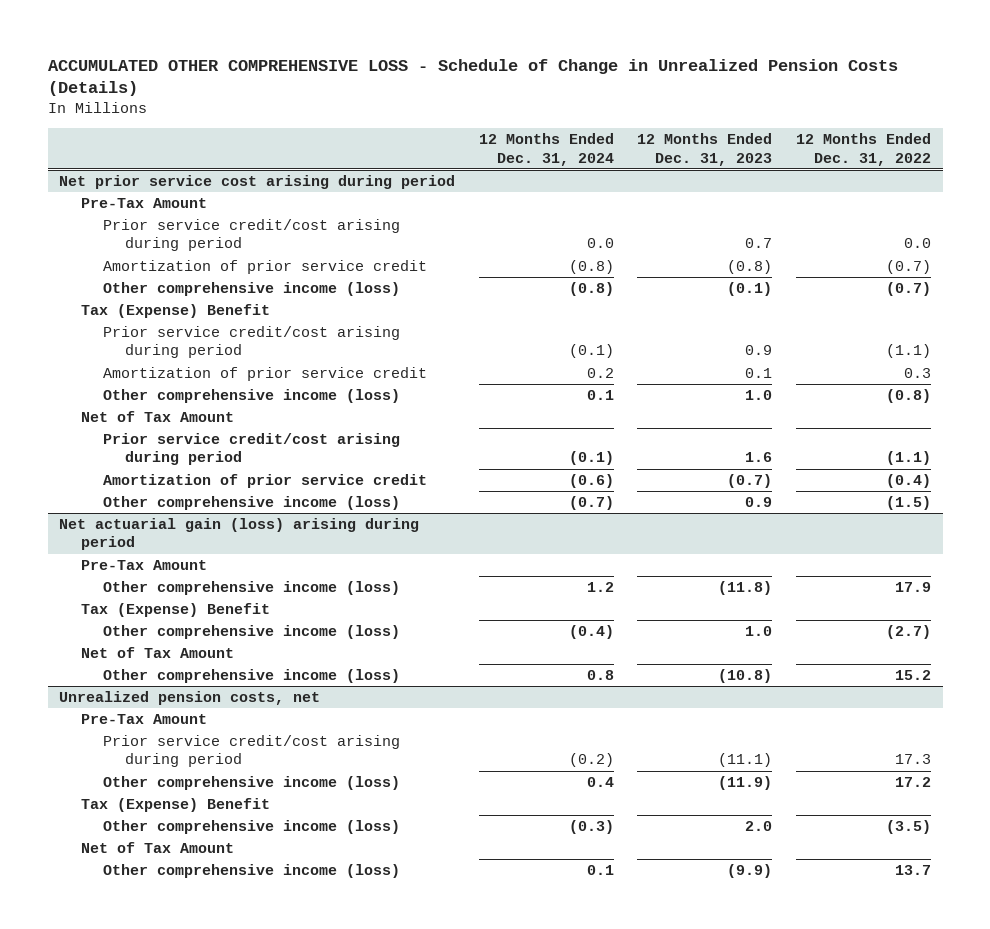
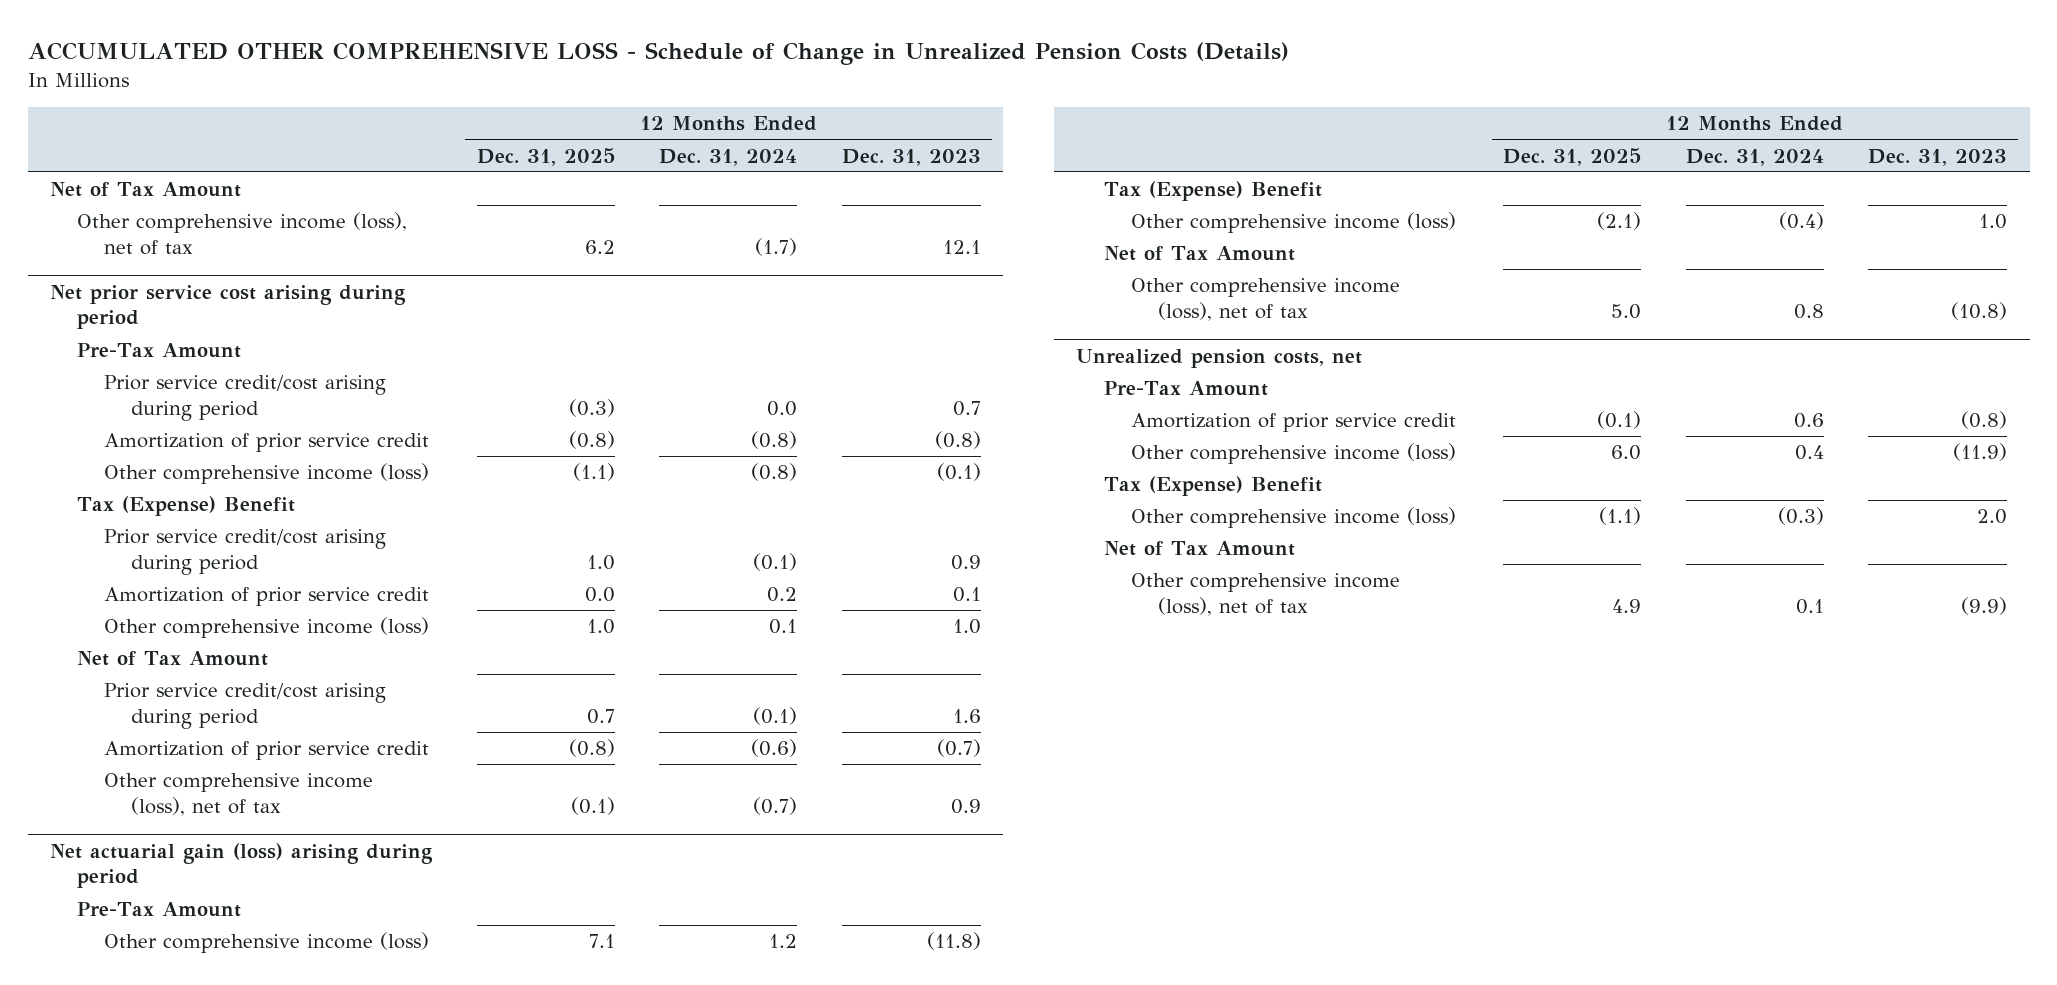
- | 12 Months Ended Dec. 31, 2024 | 12 Months Ended Dec. 31, 2023 | 12 Months Ended Dec. 31, 2022
+ | 12 Months Ended Dec. 31, 2025 | 12 Months Ended Dec. 31, 2024 | 12 Months Ended Dec. 31, 2023
+ Net of Tax Amount
+ Other comprehensive income (loss), net of tax | 6.2 | (1.7) | 12.1
@ Net prior service cost arising during period
- Other comprehensive income (loss) | (0.7) | 0.9 | (1.5)
+ Other comprehensive income (loss), net of tax | (0.1) | (0.7) | 0.9
@ Net actuarial gain (loss) arising during period
- Other comprehensive income (loss) | 0.8 | (10.8) | 15.2
+ Other comprehensive income (loss), net of tax | 5.0 | 0.8 | (10.8)
@ Unrealized pension costs, net
- Prior service credit/cost arising during period | (0.2) | (11.1) | 17.3
+ Amortization of prior service credit | (0.1) | 0.6 | (0.8)
- Other comprehensive income (loss) | 0.1 | (9.9) | 13.7
+ Other comprehensive income (loss), net of tax | 4.9 | 0.1 | (9.9)

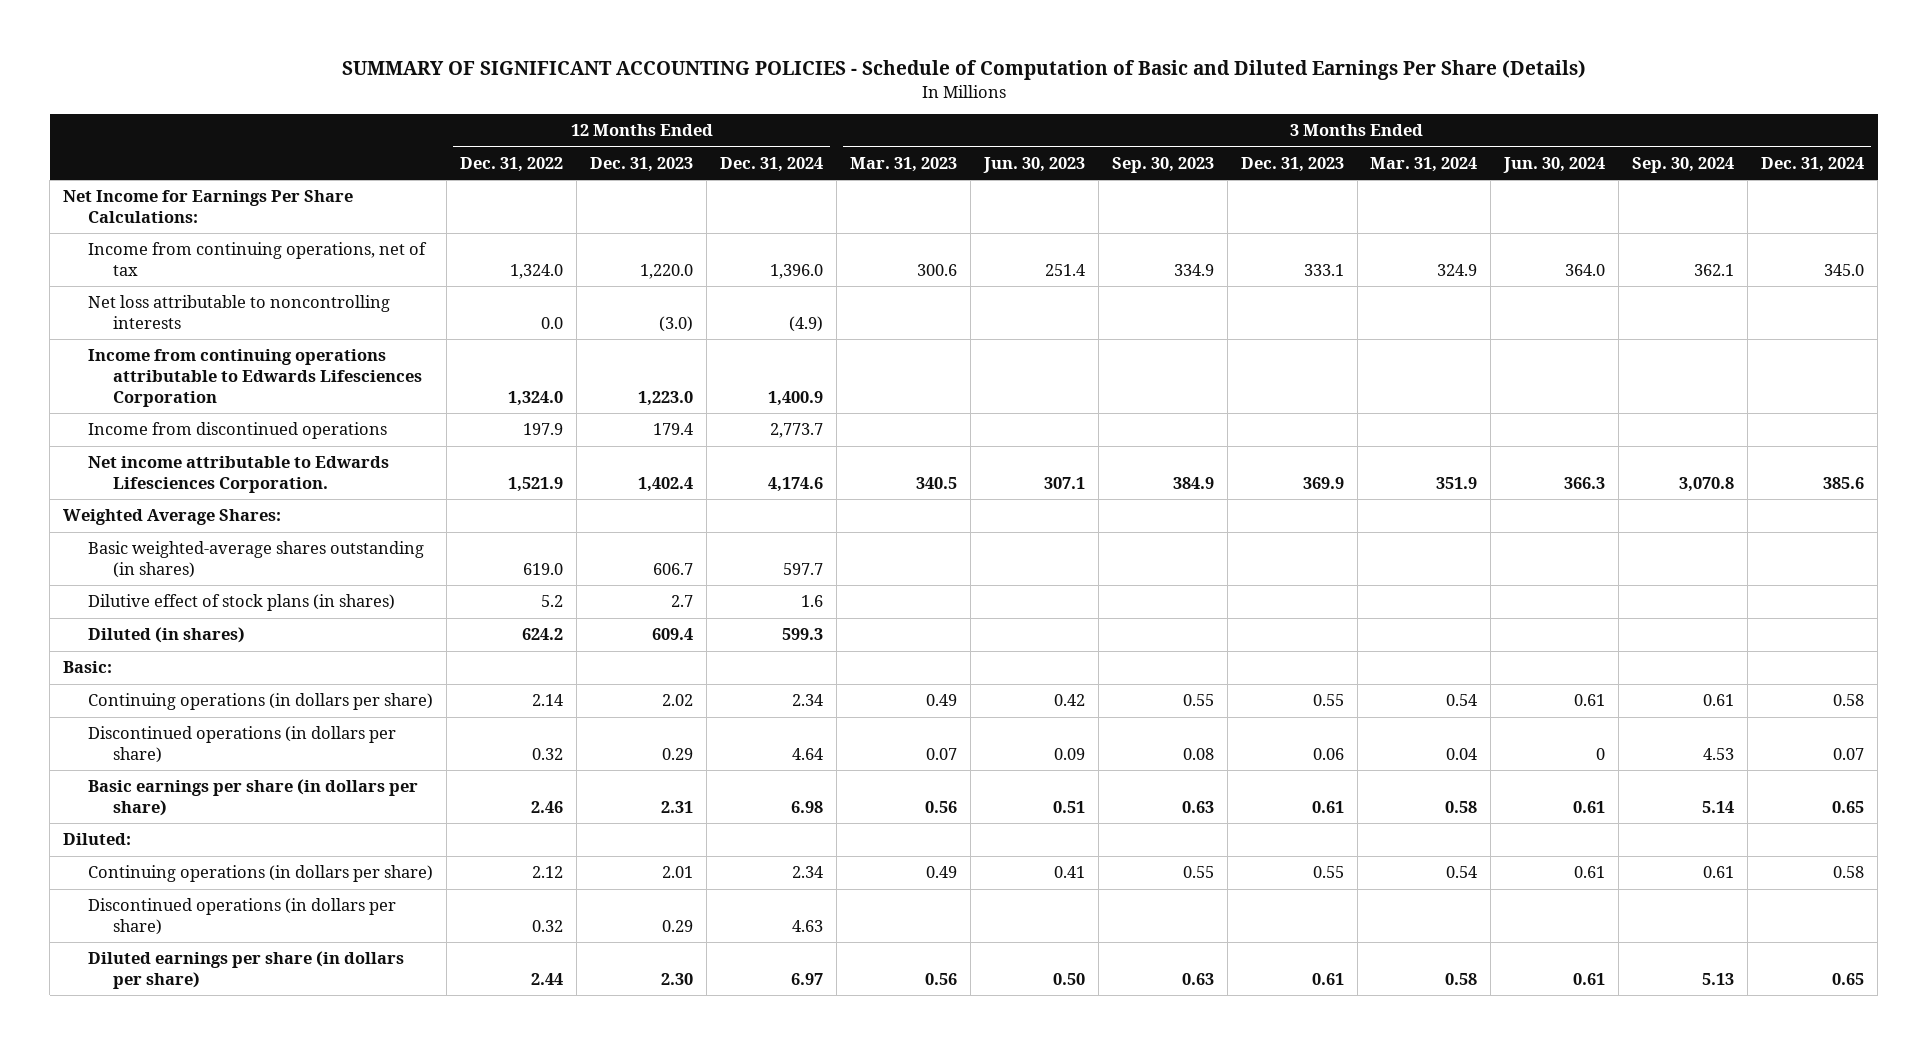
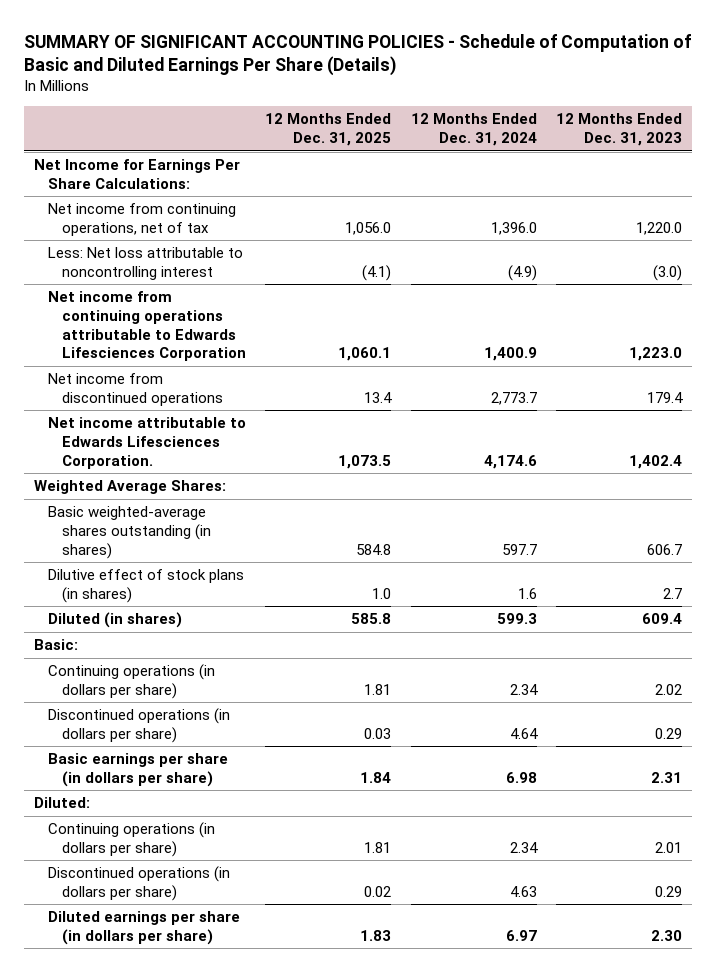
- | 12 Months Ended Dec. 31, 2022 | 12 Months Ended Dec. 31, 2023 | 12 Months Ended Dec. 31, 2024 | 3 Months Ended Mar. 31, 2023 | 3 Months Ended Jun. 30, 2023 | 3 Months Ended Sep. 30, 2023 | 3 Months Ended Dec. 31, 2023 | 3 Months Ended Mar. 31, 2024 | 3 Months Ended Jun. 30, 2024 | 3 Months Ended Sep. 30, 2024 | 3 Months Ended Dec. 31, 2024
+ | 12 Months Ended Dec. 31, 2025 | 12 Months Ended Dec. 31, 2024 | 12 Months Ended Dec. 31, 2023
- Income from continuing operations, net of tax | 1,324.0 | 1,220.0 | 1,396.0 | 300.6 | 251.4 | 334.9 | 333.1 | 324.9 | 364.0 | 362.1 | 345.0
- Net loss attributable to noncontrolling interests | 0.0 | (3.0) | (4.9) | | | | | | | |
- Income from continuing operations attributable to Edwards Lifesciences Corporation | 1,324.0 | 1,223.0 | 1,400.9 | | | | | | | |
- Income from discontinued operations | 197.9 | 179.4 | 2,773.7 | | | | | | | |
+ Net income from continuing operations, net of tax | 1,056.0 | 1,396.0 | 1,220.0
+ Less: Net loss attributable to noncontrolling interest | (4.1) | (4.9) | (3.0)
+ Net income from continuing operations attributable to Edwards Lifesciences Corporation | 1,060.1 | 1,400.9 | 1,223.0
+ Net income from discontinued operations | 13.4 | 2,773.7 | 179.4

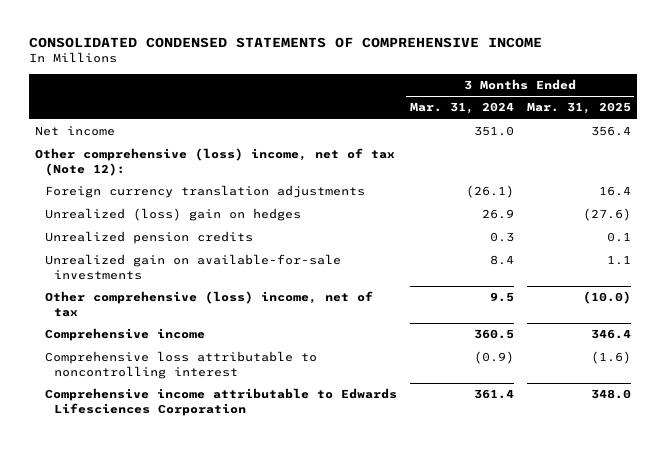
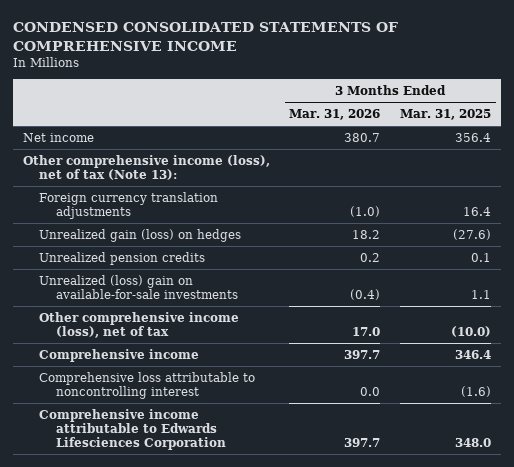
- CONSOLIDATED CONDENSED STATEMENTS OF COMPREHENSIVE INCOME
+ CONDENSED CONSOLIDATED STATEMENTS OF COMPREHENSIVE INCOME
- | 3 Months Ended Mar. 31, 2024 | 3 Months Ended Mar. 31, 2025
+ | 3 Months Ended Mar. 31, 2026 | 3 Months Ended Mar. 31, 2025
- Other comprehensive (loss) income, net of tax (Note 12):
+ Other comprehensive income (loss), net of tax (Note 13):
- Unrealized (loss) gain on hedges | 26.9 | (27.6)
+ Unrealized gain (loss) on hedges | 18.2 | (27.6)
- Unrealized gain on available-for-sale investments | 8.4 | 1.1
- Other comprehensive (loss) income, net of tax | 9.5 | (10.0)
+ Unrealized (loss) gain on available-for-sale investments | (0.4) | 1.1
+ Other comprehensive income (loss), net of tax | 17.0 | (10.0)

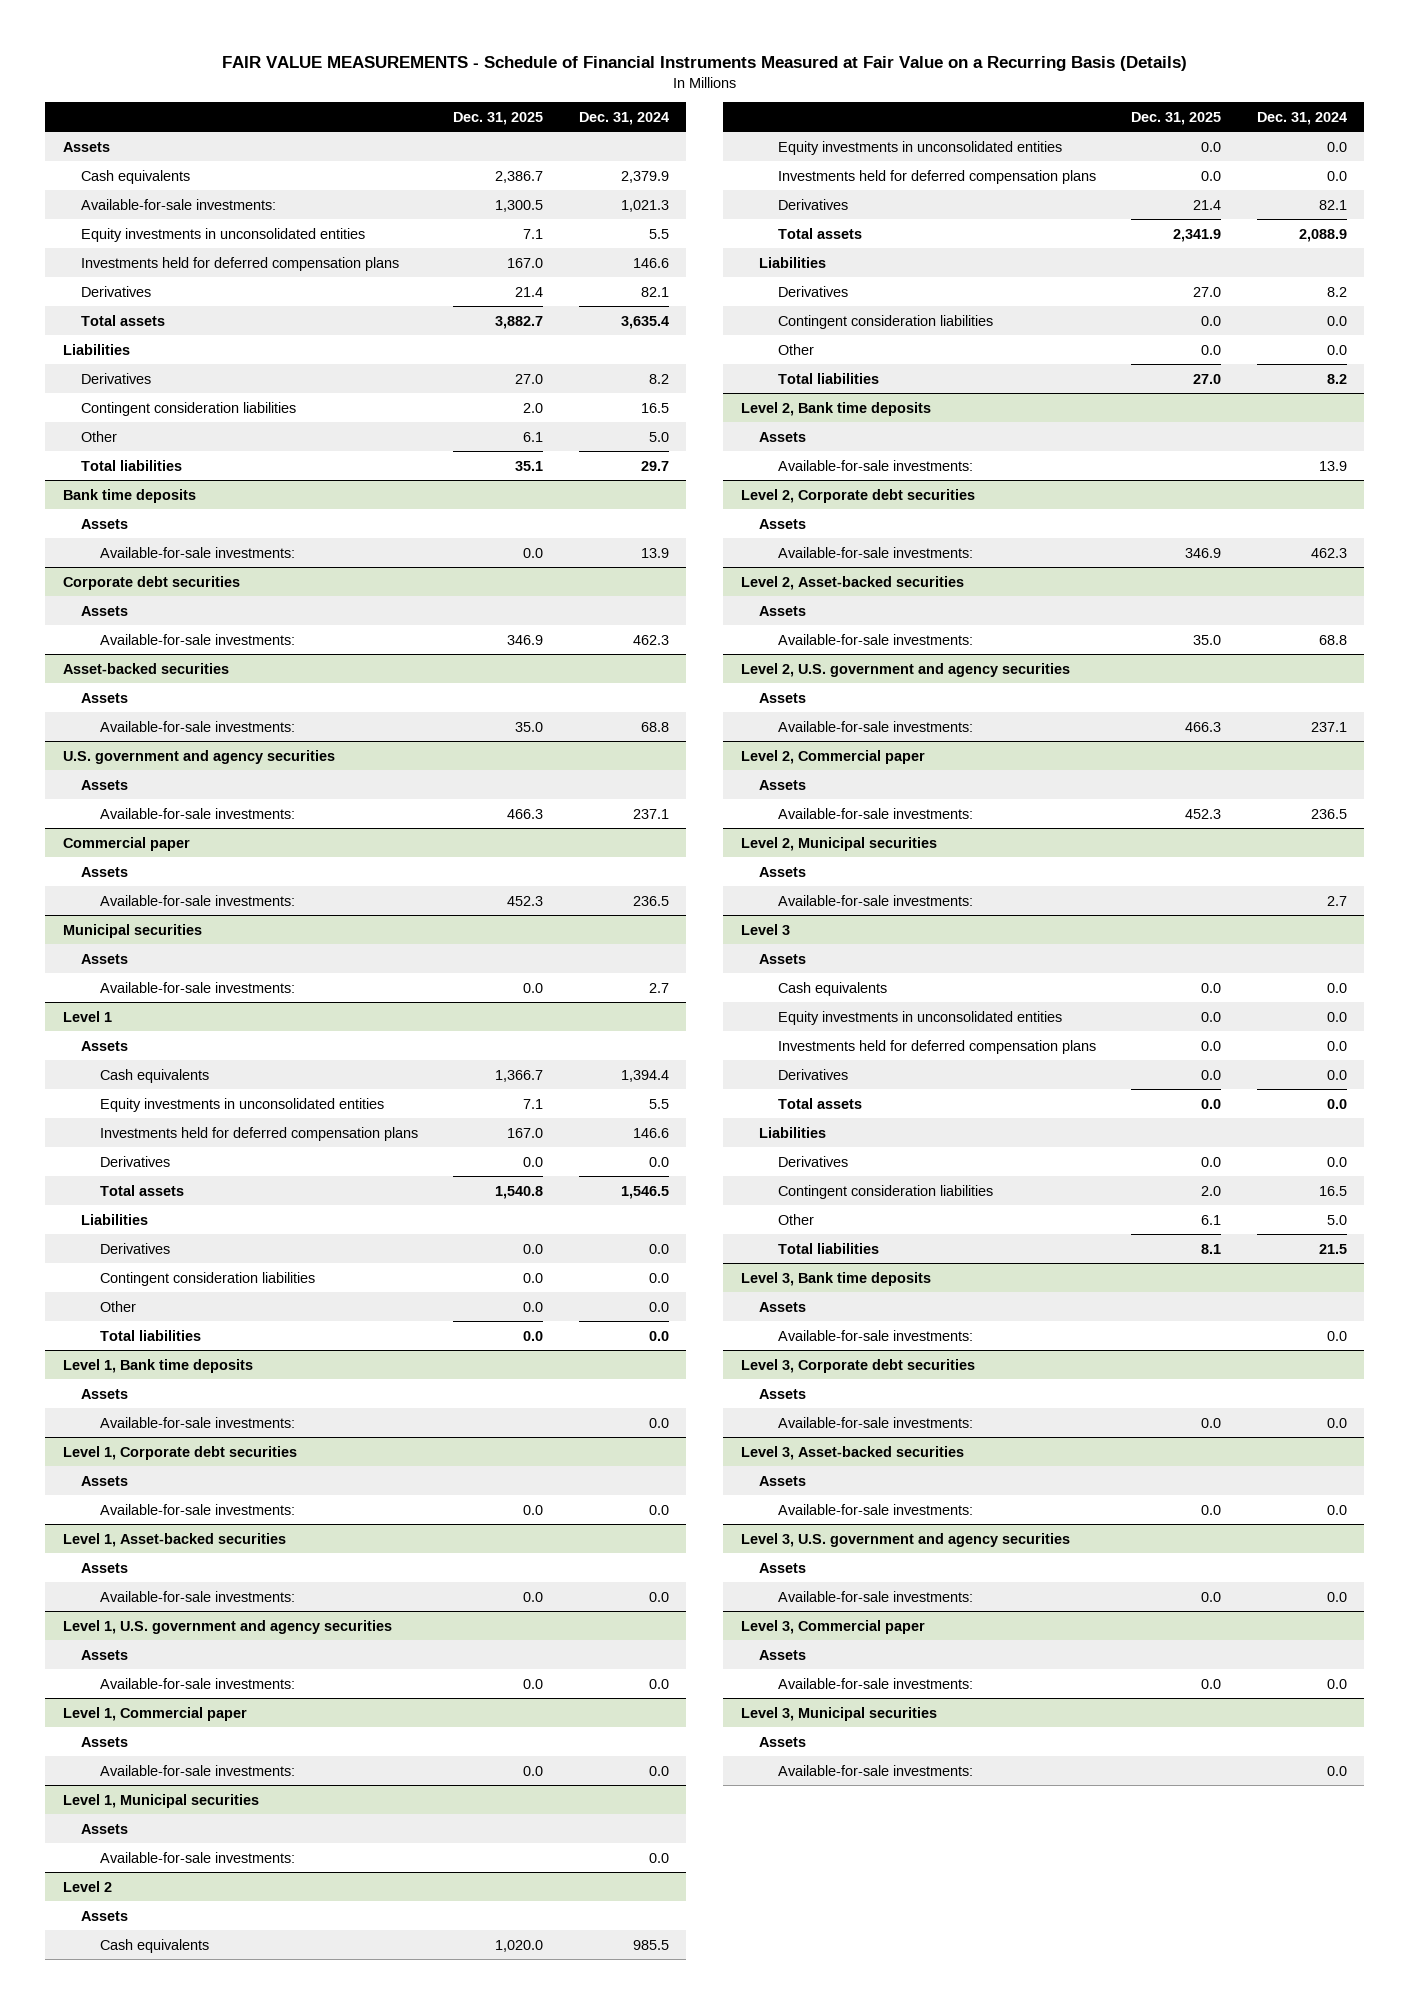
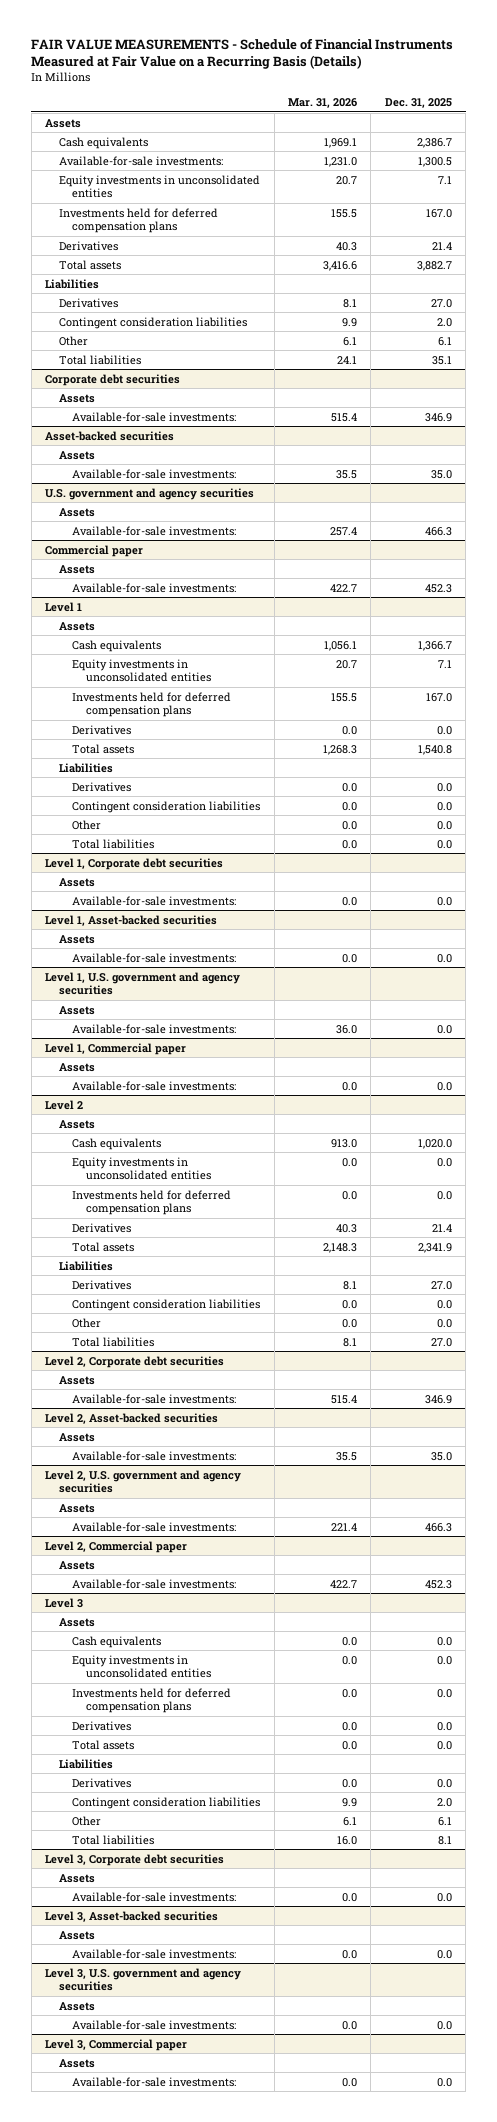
- | Dec. 31, 2025 | Dec. 31, 2024
+ | Mar. 31, 2026 | Dec. 31, 2025
- Bank time deposits
- Assets
- Available-for-sale investments: | 0.0 | 13.9
- Municipal securities
- Assets
- Available-for-sale investments: | 0.0 | 2.7
- Level 1, Bank time deposits
- Assets
- Available-for-sale investments: | | 0.0
- Level 1, Municipal securities
- Assets
- Available-for-sale investments: | | 0.0
- Level 2, Bank time deposits
- Assets
- Available-for-sale investments: | | 13.9
- Level 2, Municipal securities
- Assets
- Available-for-sale investments: | | 2.7
- Level 3, Bank time deposits
- Assets
- Available-for-sale investments: | | 0.0
- Level 3, Municipal securities
- Assets
- Available-for-sale investments: | | 0.0

